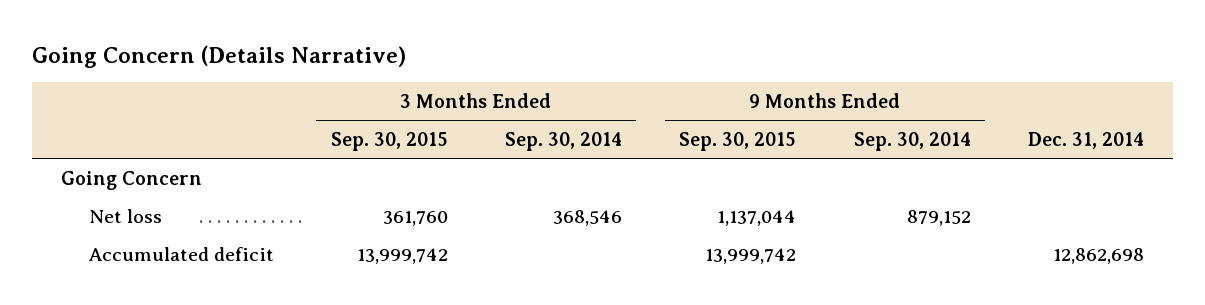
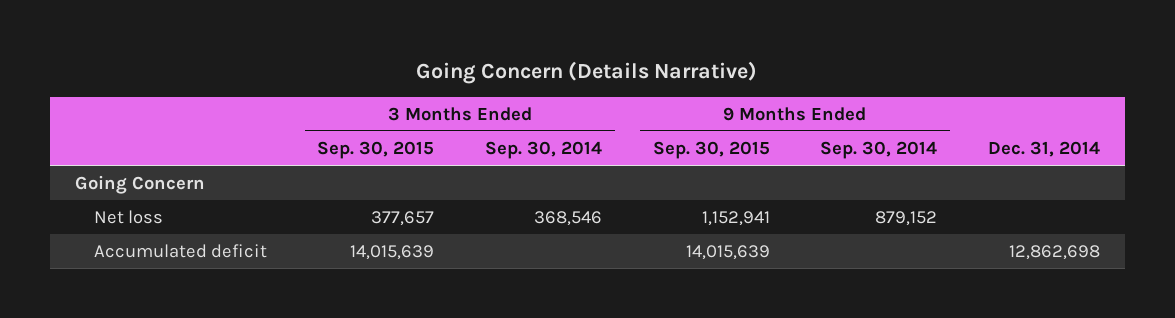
- Net loss | 361,760 | 368,546 | 1,137,044 | 879,152 |
- Accumulated deficit | 13,999,742 | | 13,999,742 | | 12,862,698
+ Net loss | 377,657 | 368,546 | 1,152,941 | 879,152 |
+ Accumulated deficit | 14,015,639 | | 14,015,639 | | 12,862,698

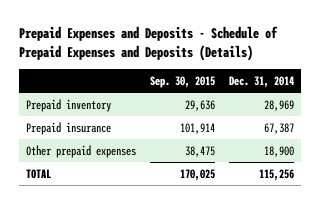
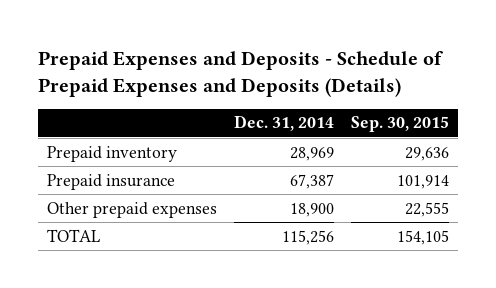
- | Sep. 30, 2015 | Dec. 31, 2014
+ | Dec. 31, 2014 | Sep. 30, 2015
- Other prepaid expenses | 38,475 | 18,900
- TOTAL | 170,025 | 115,256
+ Other prepaid expenses | 18,900 | 22,555
+ TOTAL | 115,256 | 154,105

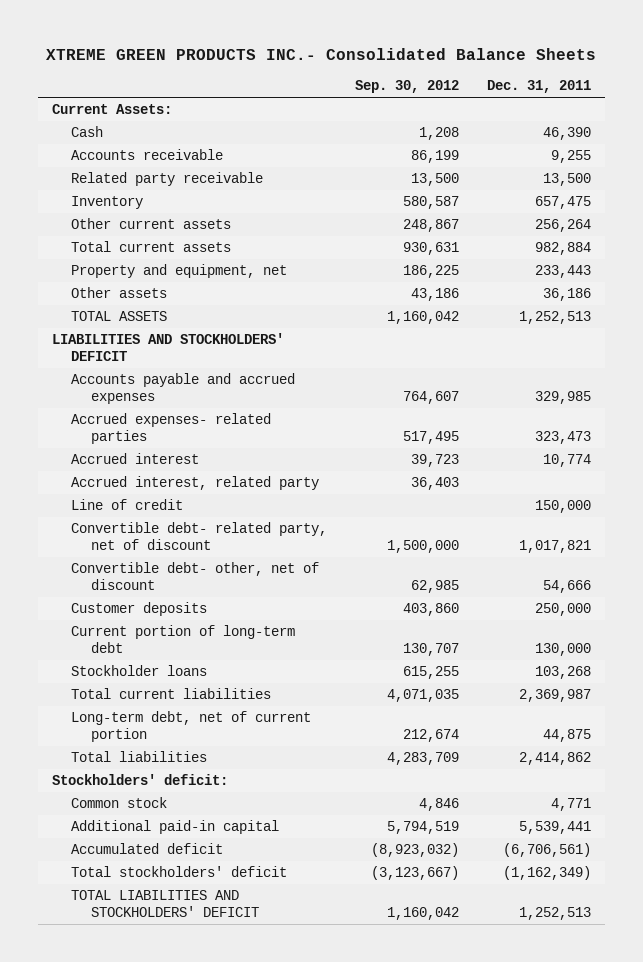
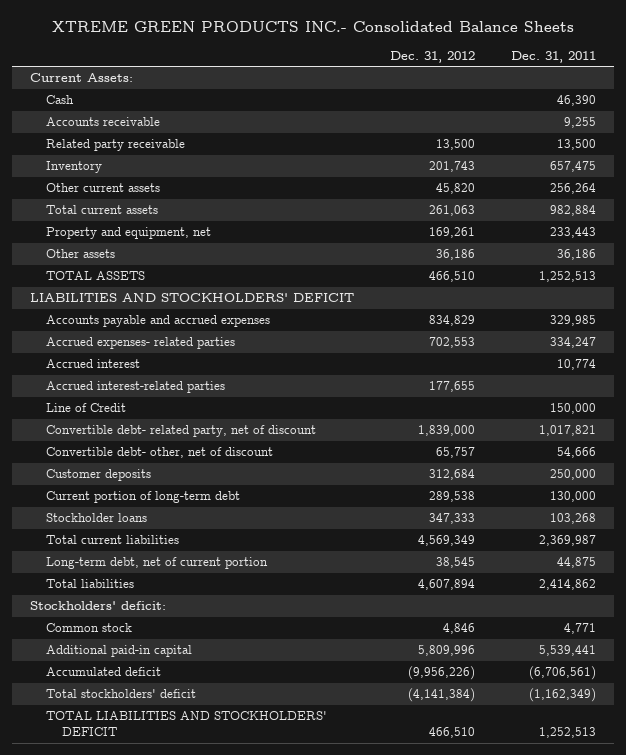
- | Sep. 30, 2012 | Dec. 31, 2011
+ | Dec. 31, 2012 | Dec. 31, 2011
- Accrued expenses- related parties | 517,495 | 323,473
+ Accrued expenses- related parties | 702,553 | 334,247
- Accrued interest, related party | 36,403 |
- Line of credit | | 150,000
+ Accrued interest-related parties | 177,655 |
+ Line of Credit | | 150,000

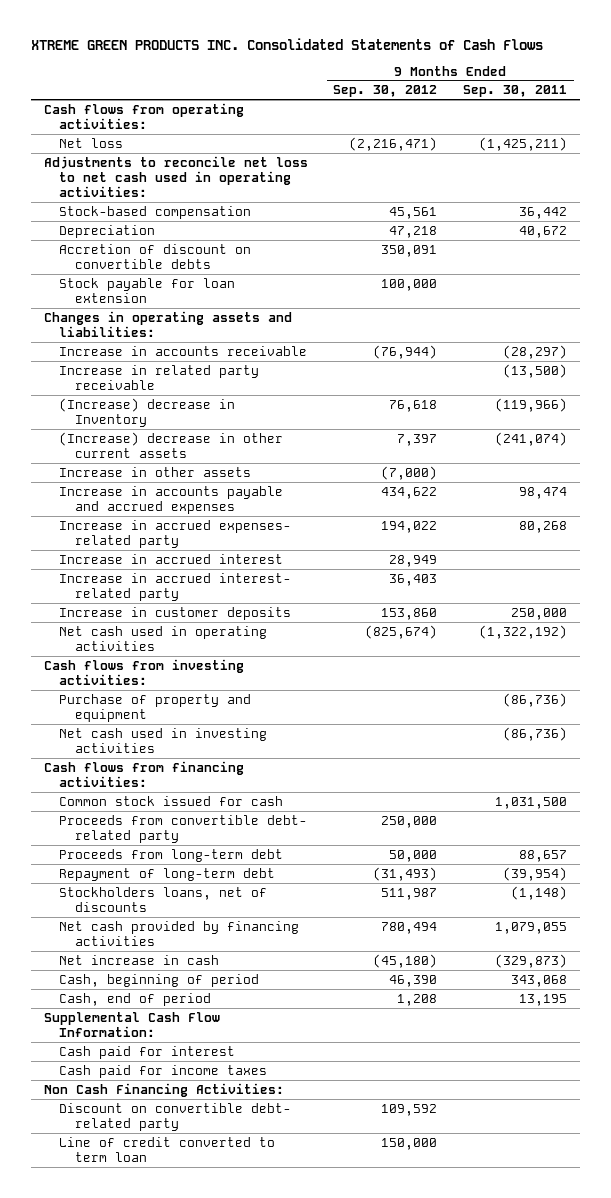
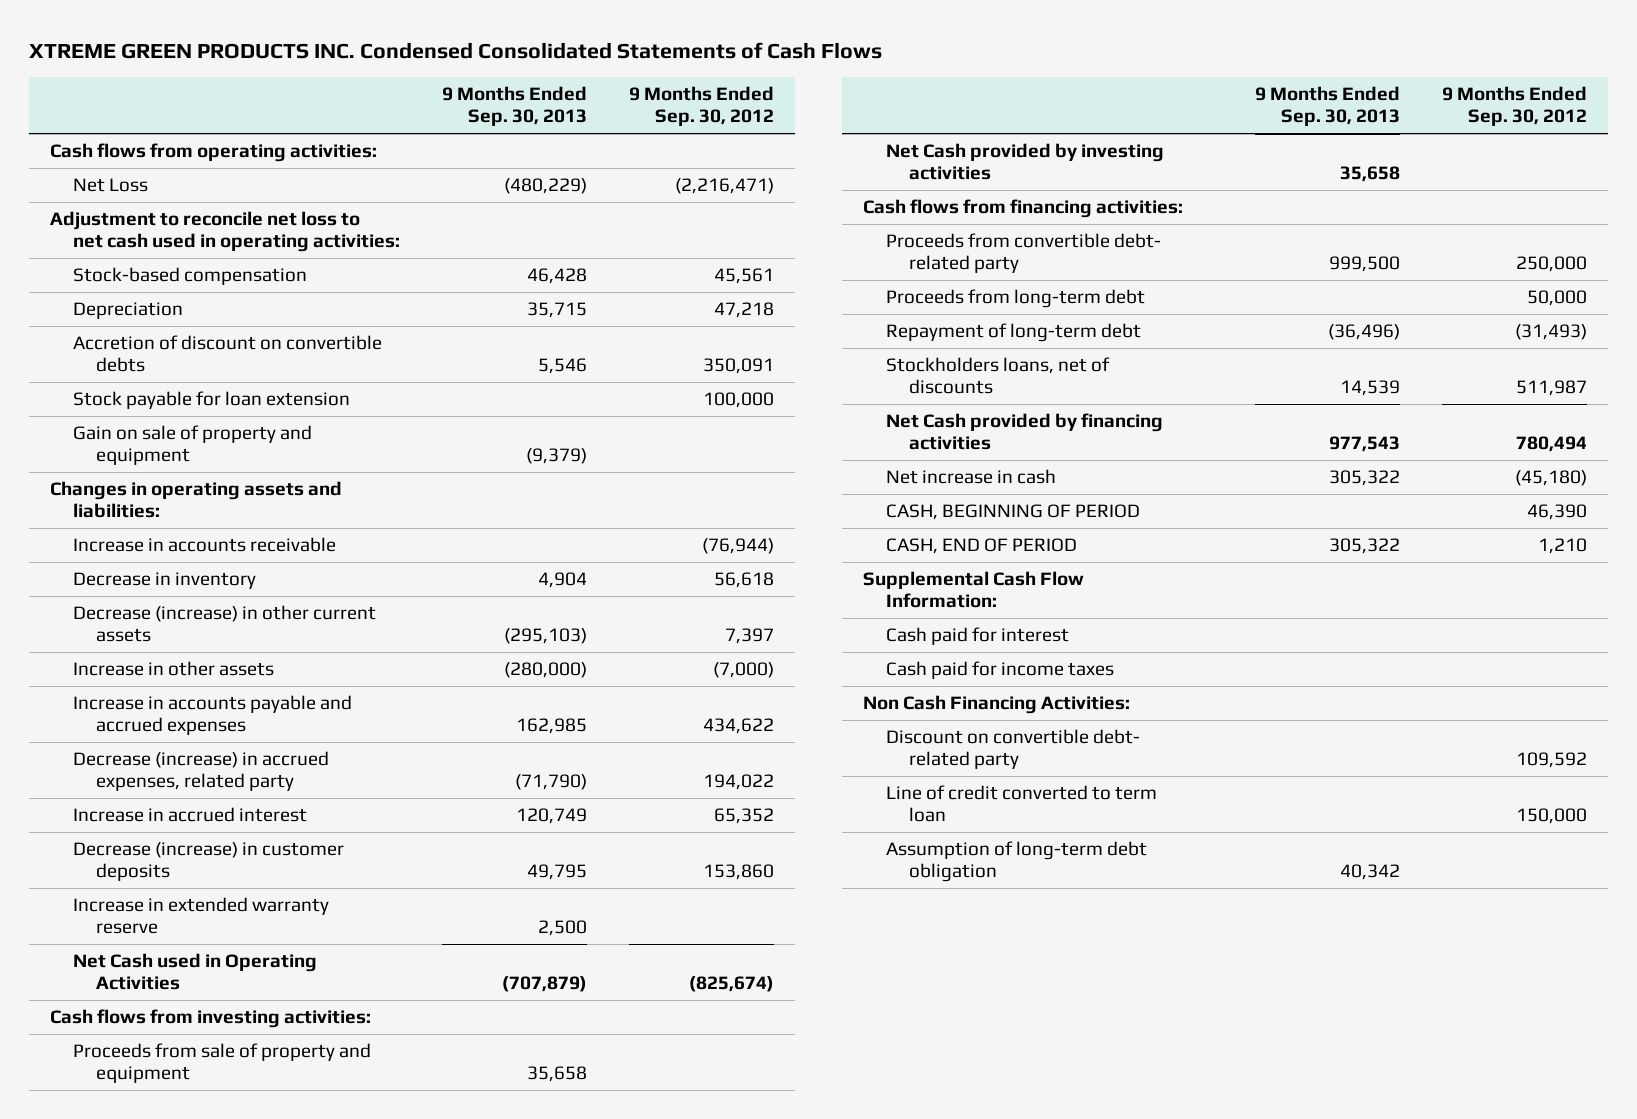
- XTREME GREEN PRODUCTS INC. Consolidated Statements of Cash Flows
+ XTREME GREEN PRODUCTS INC. Condensed Consolidated Statements of Cash Flows
- | 9 Months Ended Sep. 30, 2012 | 9 Months Ended Sep. 30, 2011
+ | 9 Months Ended Sep. 30, 2013 | 9 Months Ended Sep. 30, 2012
- Net loss | (2,216,471) | (1,425,211)
- Adjustments to reconcile net loss to net cash used in operating activities:
+ Net Loss | (480,229) | (2,216,471)
+ Adjustment to reconcile net loss to net cash used in operating activities:
+ Gain on sale of property and equipment | (9,379) |
- Increase in related party receivable | | (13,500)
- (Increase) decrease in Inventory | 76,618 | (119,966)
- (Increase) decrease in other current assets | 7,397 | (241,074)
+ Decrease in inventory | 4,904 | 56,618
+ Decrease (increase) in other current assets | (295,103) | 7,397
- Increase in accrued expenses- related party | 194,022 | 80,268
- Increase in accrued interest | 28,949 |
- Increase in accrued interest- related party | 36,403 |
- Increase in customer deposits | 153,860 | 250,000
- Net cash used in operating activities | (825,674) | (1,322,192)
+ Decrease (increase) in accrued expenses, related party | (71,790) | 194,022
+ Increase in accrued interest | 120,749 | 65,352
+ Decrease (increase) in customer deposits | 49,795 | 153,860
+ Increase in extended warranty reserve | 2,500 |
+ Net Cash used in Operating Activities | (707,879) | (825,674)
- Purchase of property and equipment | | (86,736)
- Net cash used in investing activities | | (86,736)
+ Proceeds from sale of property and equipment | 35,658 |
+ Net Cash provided by investing activities | 35,658 |
- Common stock issued for cash | | 1,031,500
- Net cash provided by financing activities | 780,494 | 1,079,055
+ Net Cash provided by financing activities | 977,543 | 780,494
- Cash, beginning of period | 46,390 | 343,068
- Cash, end of period | 1,208 | 13,195
+ CASH, BEGINNING OF PERIOD | | 46,390
+ CASH, END OF PERIOD | 305,322 | 1,210
+ Assumption of long-term debt obligation | 40,342 |

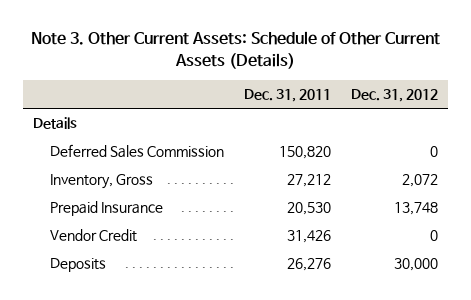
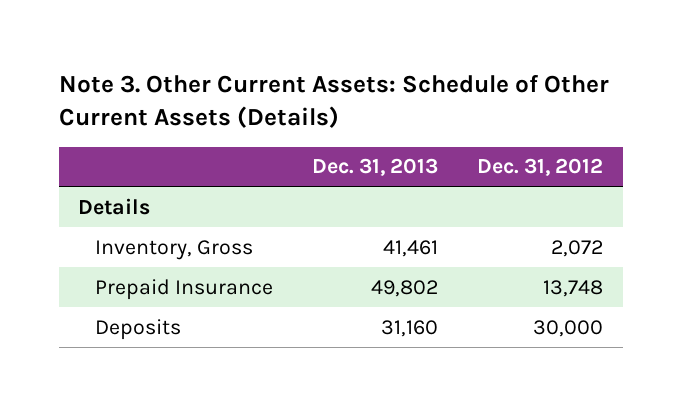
- | Dec. 31, 2011 | Dec. 31, 2012
+ | Dec. 31, 2013 | Dec. 31, 2012
- Deferred Sales Commission | 150,820 | 0
- Vendor Credit | 31,426 | 0

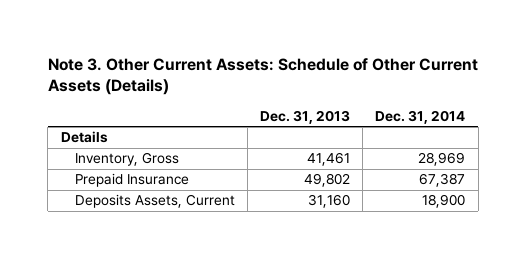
- | Dec. 31, 2013 | Dec. 31, 2012
+ | Dec. 31, 2013 | Dec. 31, 2014
- Deposits | 31,160 | 30,000
+ Deposits Assets, Current | 31,160 | 18,900

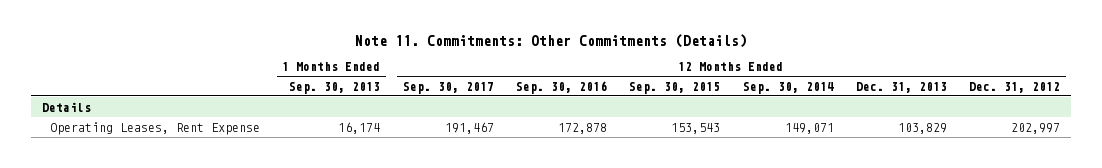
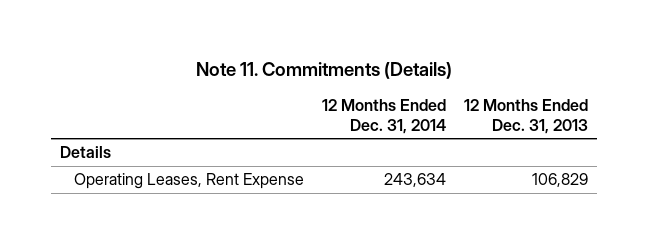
- Note 11. Commitments: Other Commitments (Details)
+ Note 11. Commitments (Details)
- | 1 Months Ended Sep. 30, 2013 | 12 Months Ended Sep. 30, 2017 | 12 Months Ended Sep. 30, 2016 | 12 Months Ended Sep. 30, 2015 | 12 Months Ended Sep. 30, 2014 | 12 Months Ended Dec. 31, 2013 | 12 Months Ended Dec. 31, 2012
+ | 12 Months Ended Dec. 31, 2014 | 12 Months Ended Dec. 31, 2013
- Operating Leases, Rent Expense | 16,174 | 191,467 | 172,878 | 153,543 | 149,071 | 103,829 | 202,997
+ Operating Leases, Rent Expense | 243,634 | 106,829

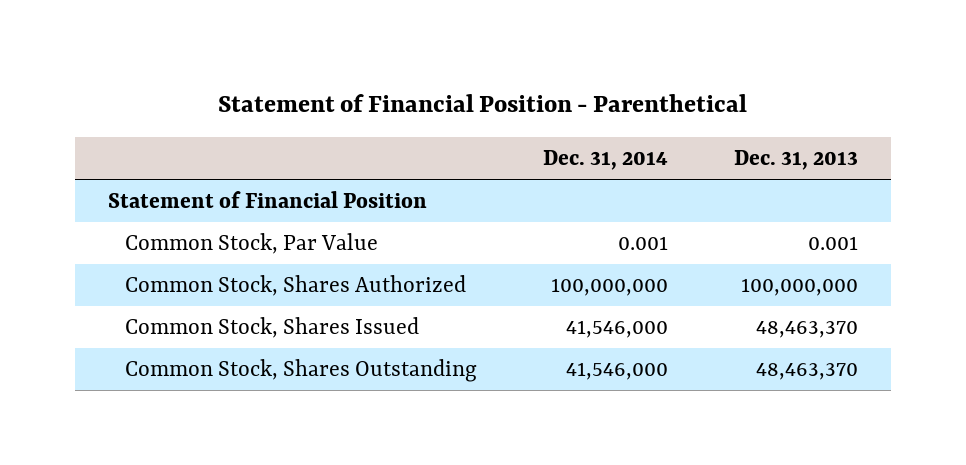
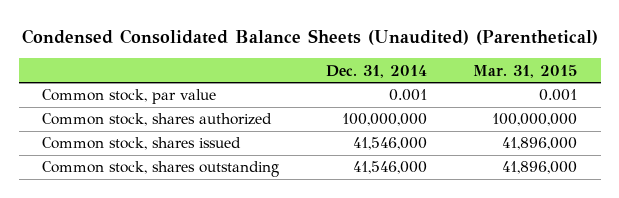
- Statement of Financial Position - Parenthetical
+ Condensed Consolidated Balance Sheets (Unaudited) (Parenthetical)
- | Dec. 31, 2014 | Dec. 31, 2013
+ | Dec. 31, 2014 | Mar. 31, 2015
- Statement of Financial Position
- Common Stock, Par Value | 0.001 | 0.001
- Common Stock, Shares Authorized | 100,000,000 | 100,000,000
- Common Stock, Shares Issued | 41,546,000 | 48,463,370
- Common Stock, Shares Outstanding | 41,546,000 | 48,463,370
+ Common stock, par value | 0.001 | 0.001
+ Common stock, shares authorized | 100,000,000 | 100,000,000
+ Common stock, shares issued | 41,546,000 | 41,896,000
+ Common stock, shares outstanding | 41,546,000 | 41,896,000

